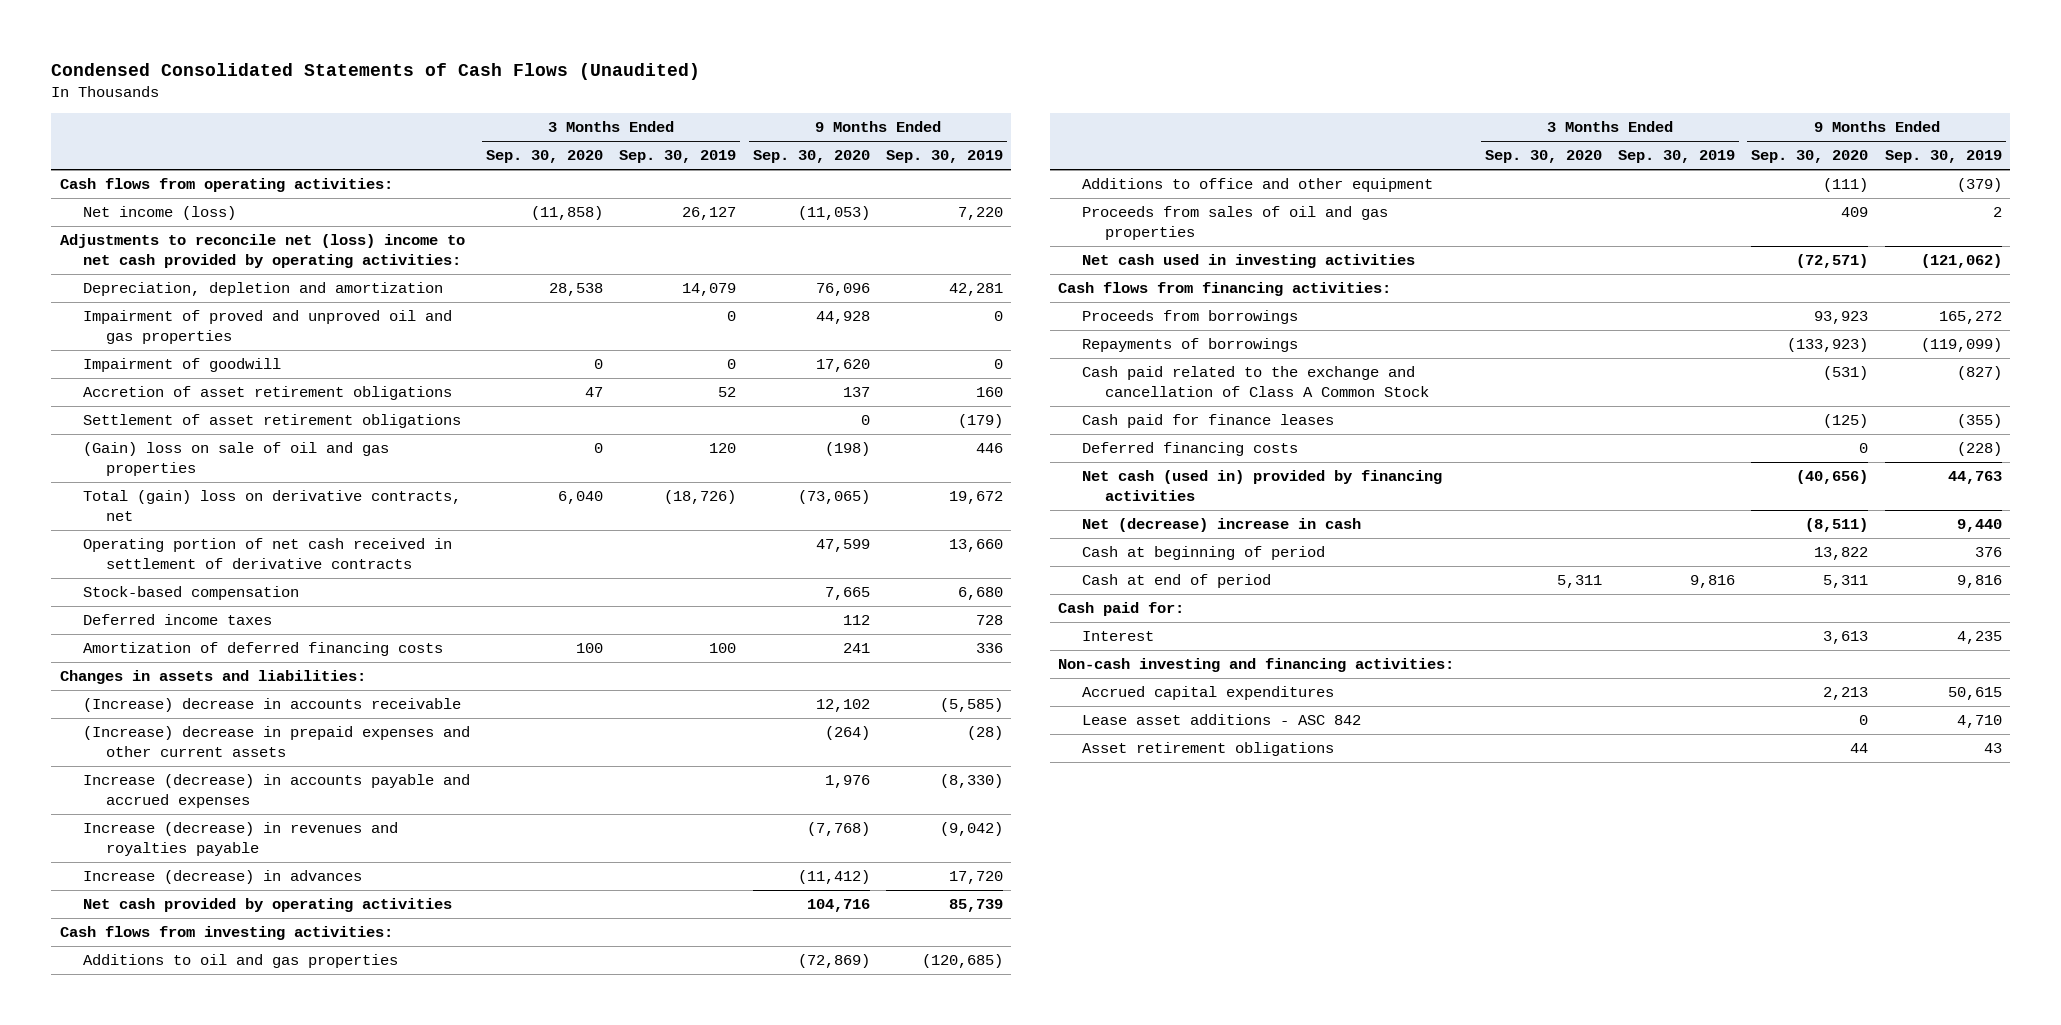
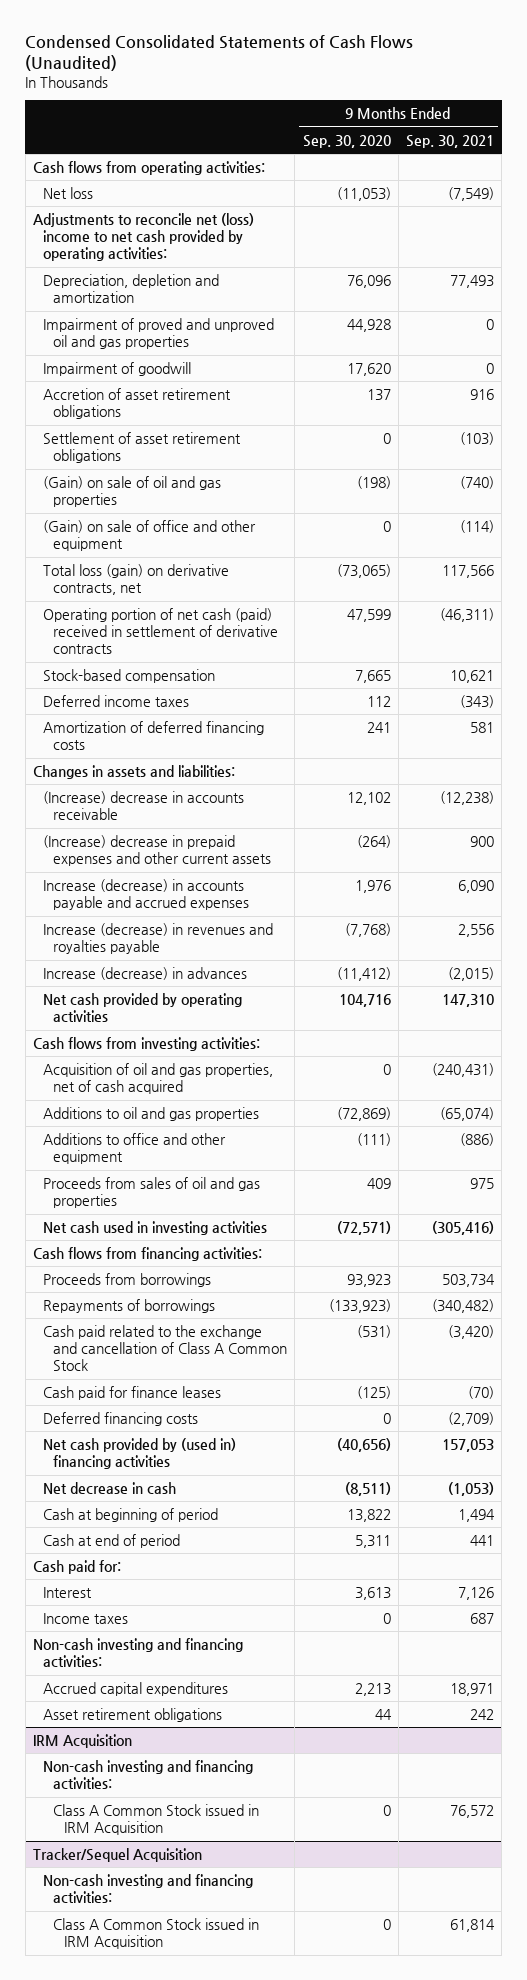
- | 3 Months Ended Sep. 30, 2020 | 3 Months Ended Sep. 30, 2019 | 9 Months Ended Sep. 30, 2020 | 9 Months Ended Sep. 30, 2019
+ | 9 Months Ended Sep. 30, 2020 | 9 Months Ended Sep. 30, 2021
- Net income (loss) | (11,858) | 26,127 | (11,053) | 7,220
+ Net loss | (11,053) | (7,549)
- (Gain) loss on sale of oil and gas properties | 0 | 120 | (198) | 446
- Total (gain) loss on derivative contracts, net | 6,040 | (18,726) | (73,065) | 19,672
- Operating portion of net cash received in settlement of derivative contracts | | | 47,599 | 13,660
+ (Gain) on sale of oil and gas properties | (198) | (740)
+ (Gain) on sale of office and other equipment | 0 | (114)
+ Total loss (gain) on derivative contracts, net | (73,065) | 117,566
+ Operating portion of net cash (paid) received in settlement of derivative contracts | 47,599 | (46,311)
+ Acquisition of oil and gas properties, net of cash acquired | 0 | (240,431)
- Net cash (used in) provided by financing activities | | | (40,656) | 44,763
- Net (decrease) increase in cash | | | (8,511) | 9,440
+ Net cash provided by (used in) financing activities | (40,656) | 157,053
+ Net decrease in cash | (8,511) | (1,053)
+ Income taxes | 0 | 687
- Lease asset additions - ASC 842 | | | 0 | 4,710
+ IRM Acquisition
+ Non-cash investing and financing activities:
+ Class A Common Stock issued in IRM Acquisition | 0 | 76,572
+ Tracker/Sequel Acquisition
+ Non-cash investing and financing activities:
+ Class A Common Stock issued in IRM Acquisition | 0 | 61,814

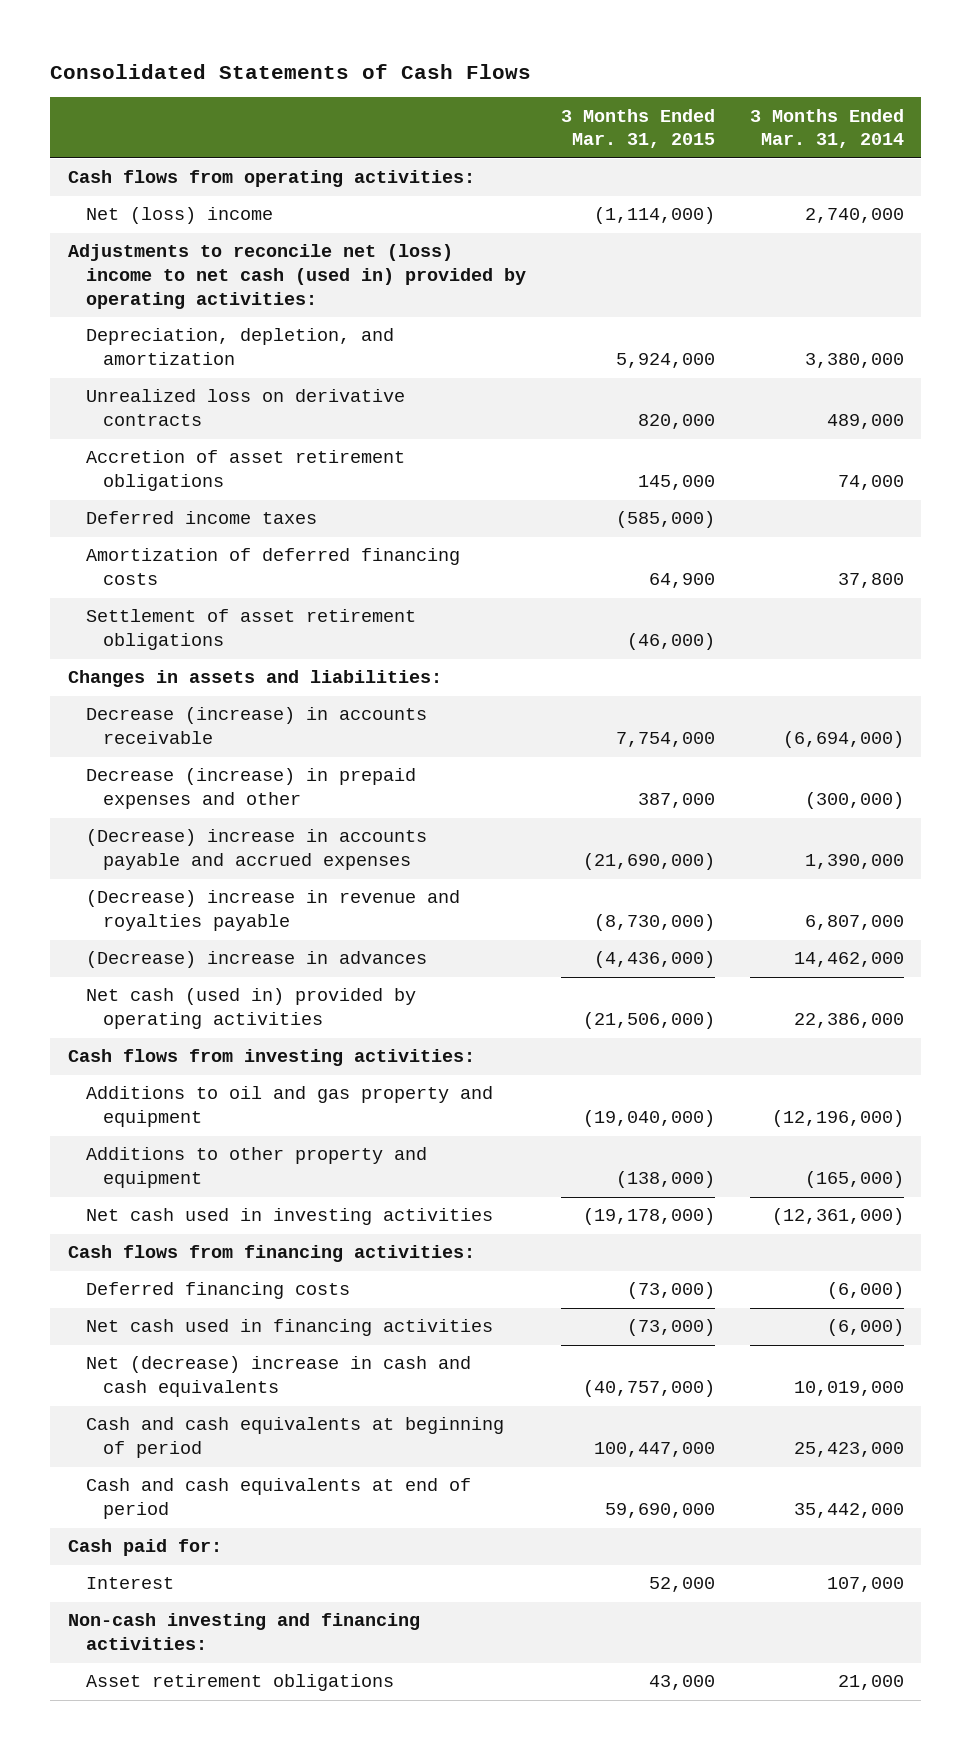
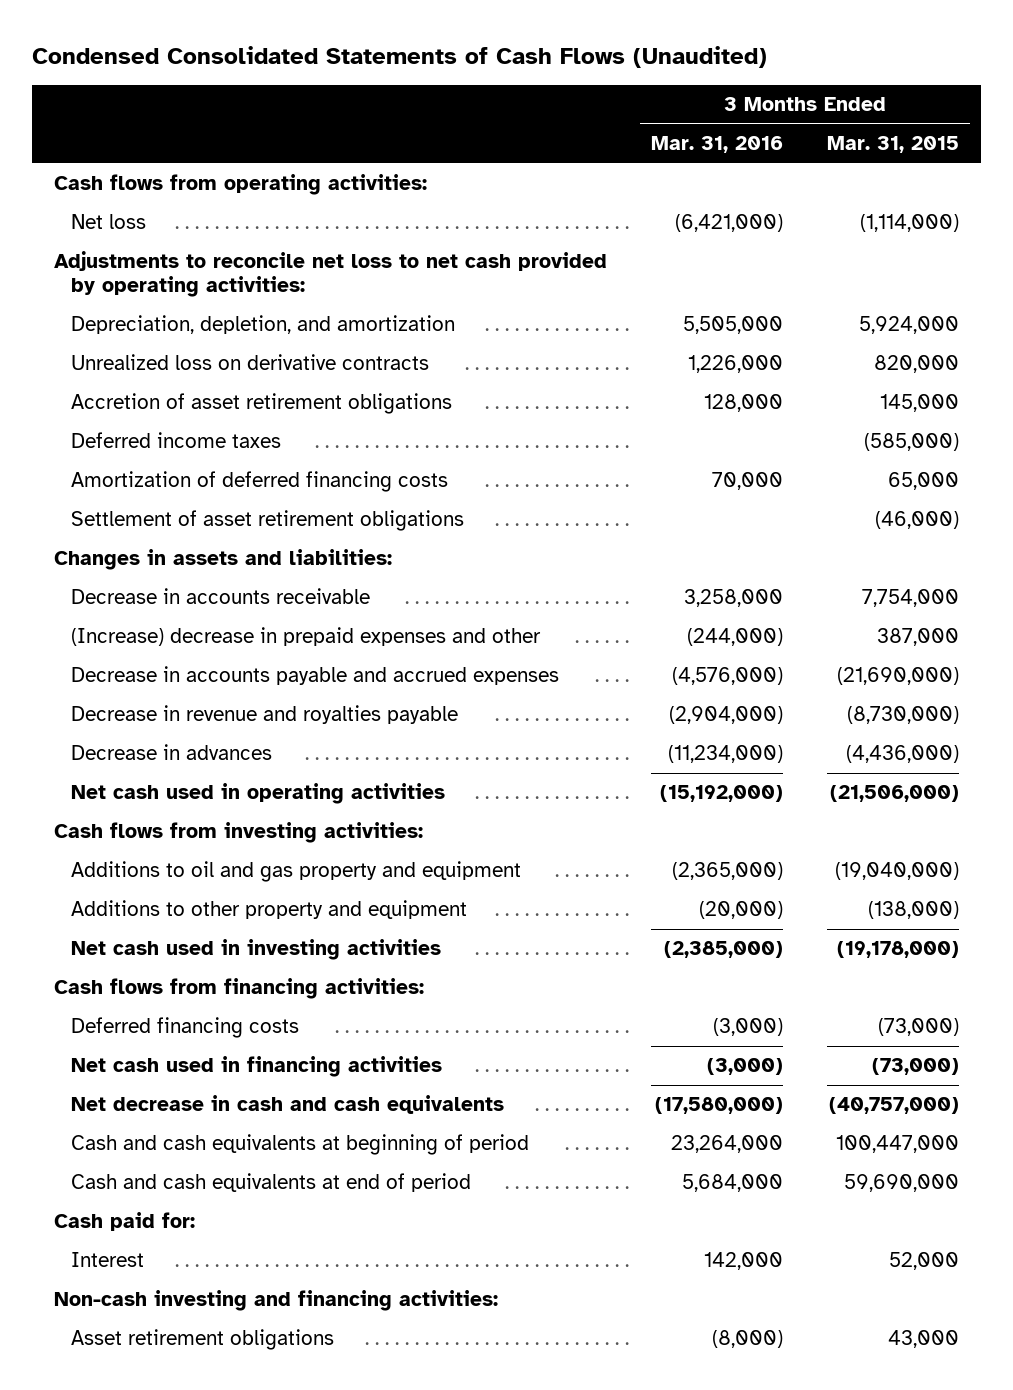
- Consolidated Statements of Cash Flows
+ Condensed Consolidated Statements of Cash Flows (Unaudited)
- | 3 Months Ended Mar. 31, 2015 | 3 Months Ended Mar. 31, 2014
+ | 3 Months Ended Mar. 31, 2016 | 3 Months Ended Mar. 31, 2015
- Net (loss) income | (1,114,000) | 2,740,000
- Adjustments to reconcile net (loss) income to net cash (used in) provided by operating activities:
+ Net loss | (6,421,000) | (1,114,000)
+ Adjustments to reconcile net loss to net cash provided by operating activities:
- Amortization of deferred financing costs | 64,900 | 37,800
+ Amortization of deferred financing costs | 70,000 | 65,000
- Decrease (increase) in accounts receivable | 7,754,000 | (6,694,000)
- Decrease (increase) in prepaid expenses and other | 387,000 | (300,000)
- (Decrease) increase in accounts payable and accrued expenses | (21,690,000) | 1,390,000
- (Decrease) increase in revenue and royalties payable | (8,730,000) | 6,807,000
- (Decrease) increase in advances | (4,436,000) | 14,462,000
- Net cash (used in) provided by operating activities | (21,506,000) | 22,386,000
+ Decrease in accounts receivable | 3,258,000 | 7,754,000
+ (Increase) decrease in prepaid expenses and other | (244,000) | 387,000
+ Decrease in accounts payable and accrued expenses | (4,576,000) | (21,690,000)
+ Decrease in revenue and royalties payable | (2,904,000) | (8,730,000)
+ Decrease in advances | (11,234,000) | (4,436,000)
+ Net cash used in operating activities | (15,192,000) | (21,506,000)
- Net (decrease) increase in cash and cash equivalents | (40,757,000) | 10,019,000
+ Net decrease in cash and cash equivalents | (17,580,000) | (40,757,000)

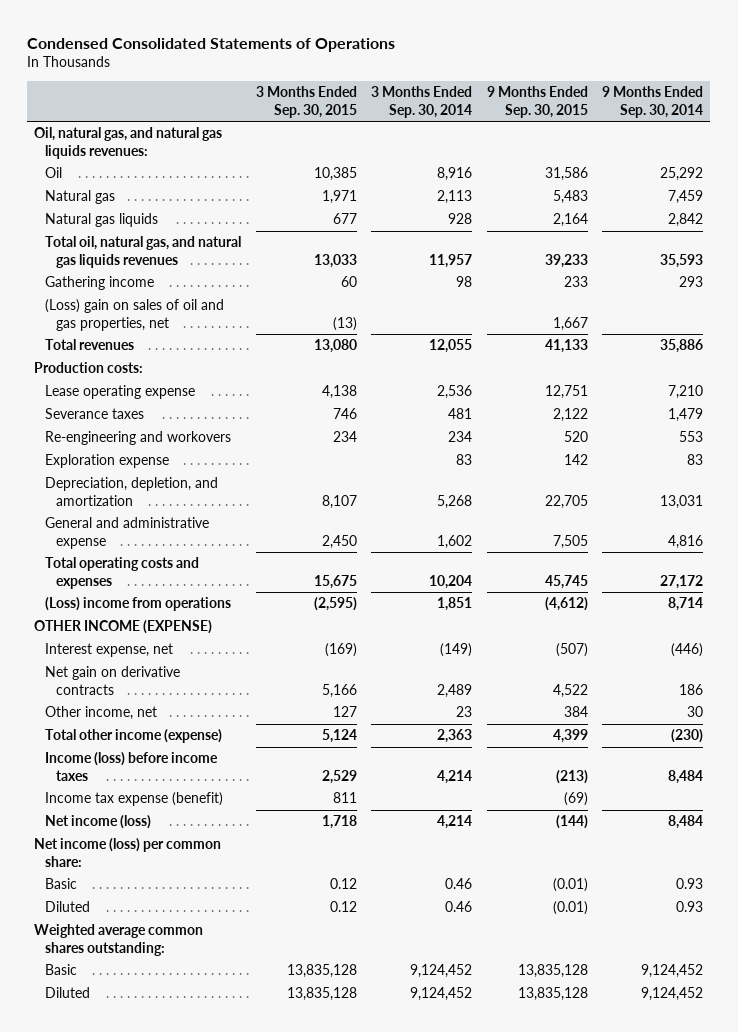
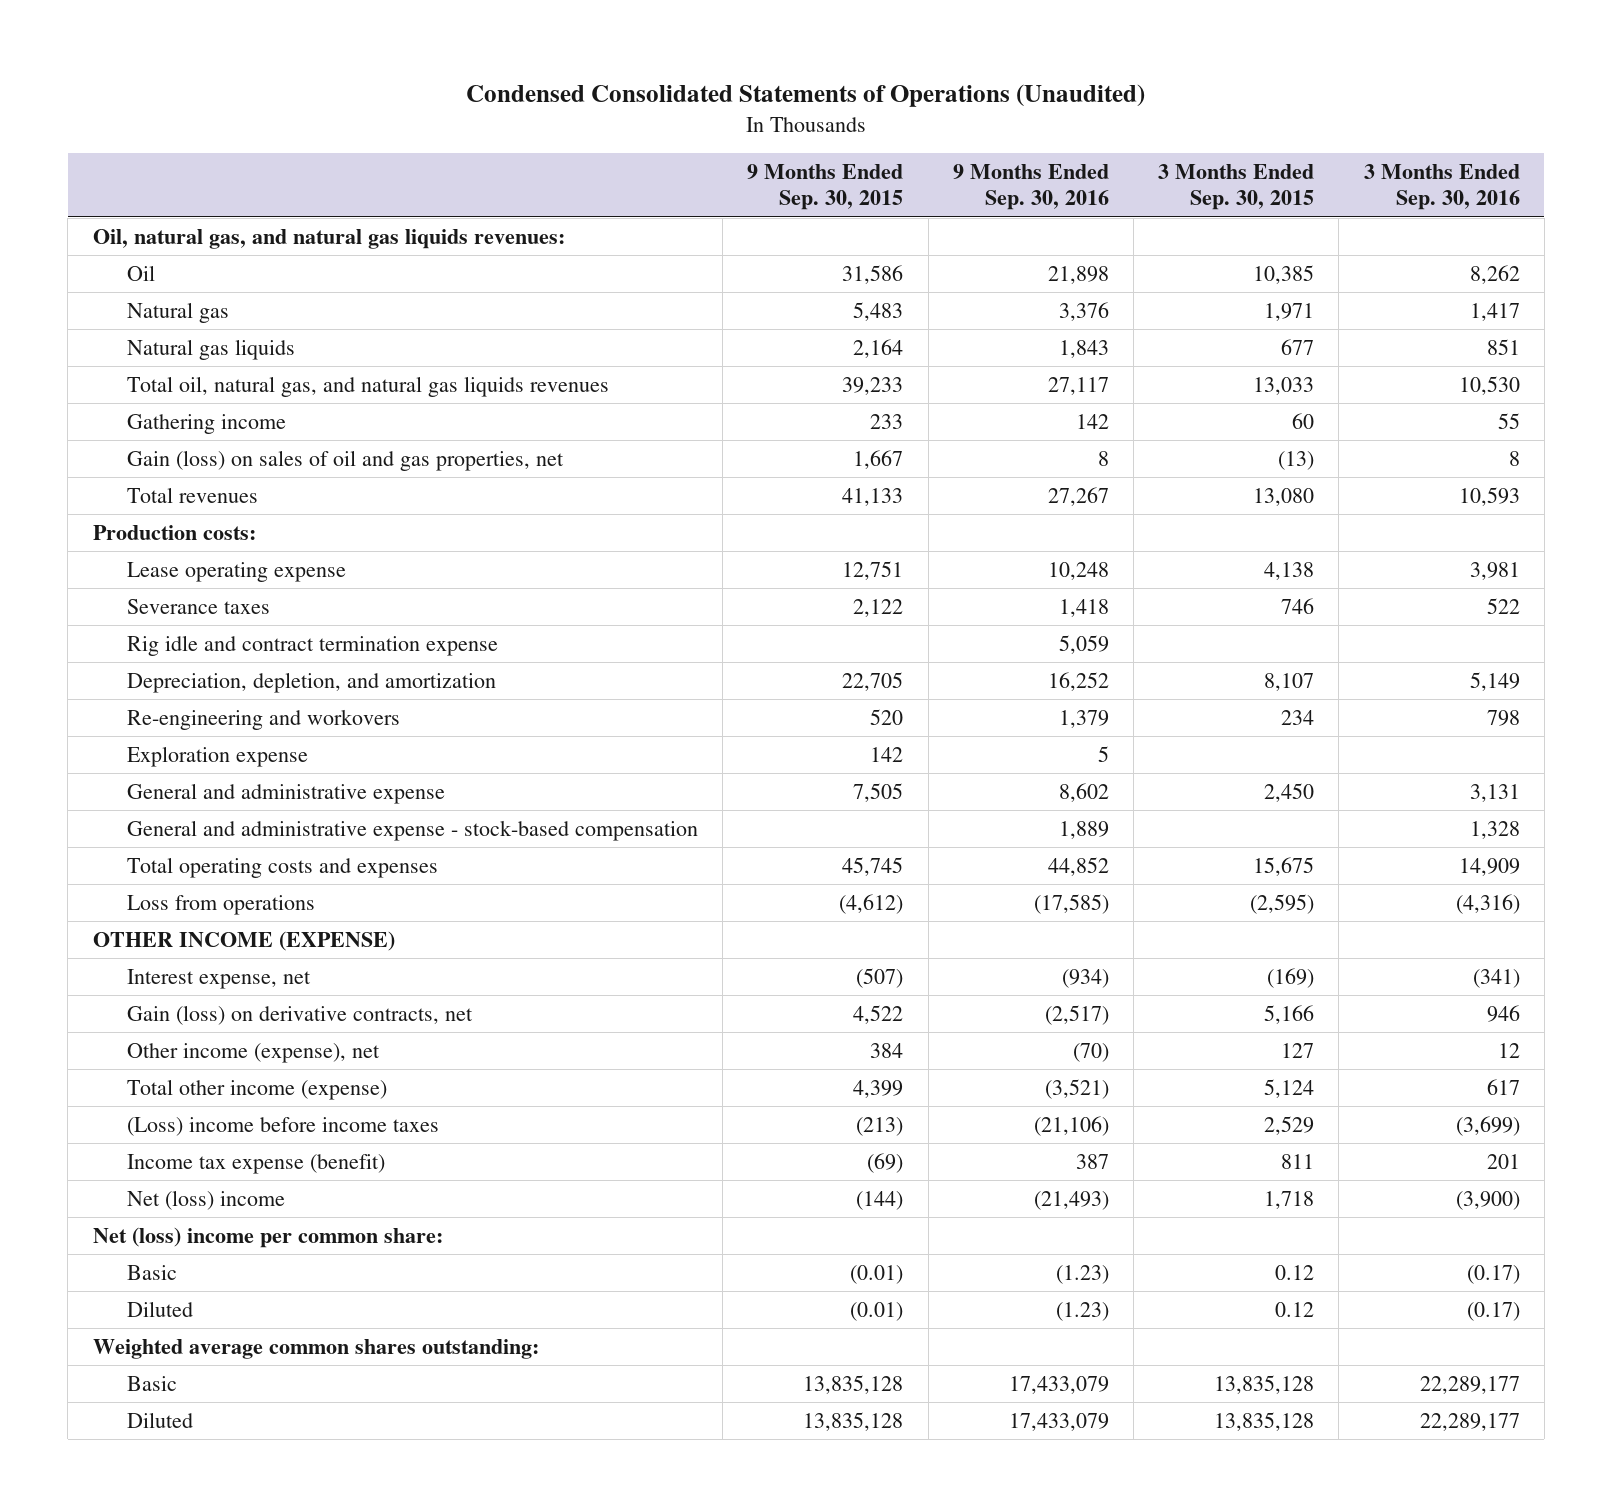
- Condensed Consolidated Statements of Operations
+ Condensed Consolidated Statements of Operations (Unaudited)
- | 3 Months Ended Sep. 30, 2015 | 3 Months Ended Sep. 30, 2014 | 9 Months Ended Sep. 30, 2015 | 9 Months Ended Sep. 30, 2014
+ | 9 Months Ended Sep. 30, 2015 | 9 Months Ended Sep. 30, 2016 | 3 Months Ended Sep. 30, 2015 | 3 Months Ended Sep. 30, 2016
- (Loss) gain on sales of oil and gas properties, net | (13) | | 1,667 |
+ Gain (loss) on sales of oil and gas properties, net | 1,667 | 8 | (13) | 8
+ Rig idle and contract termination expense | | 5,059 | |
moved up: Depreciation, depletion, and amortization | 22,705 | 16,252 | 8,107 | 5,149
+ General and administrative expense - stock-based compensation | | 1,889 | | 1,328
- (Loss) income from operations | (2,595) | 1,851 | (4,612) | 8,714
+ Loss from operations | (4,612) | (17,585) | (2,595) | (4,316)
- Net gain on derivative contracts | 5,166 | 2,489 | 4,522 | 186
- Other income, net | 127 | 23 | 384 | 30
+ Gain (loss) on derivative contracts, net | 4,522 | (2,517) | 5,166 | 946
+ Other income (expense), net | 384 | (70) | 127 | 12
- Income (loss) before income taxes | 2,529 | 4,214 | (213) | 8,484
+ (Loss) income before income taxes | (213) | (21,106) | 2,529 | (3,699)
- Net income (loss) | 1,718 | 4,214 | (144) | 8,484
- Net income (loss) per common share:
+ Net (loss) income | (144) | (21,493) | 1,718 | (3,900)
+ Net (loss) income per common share:

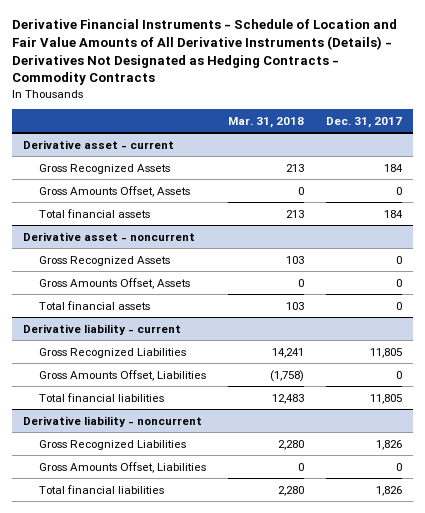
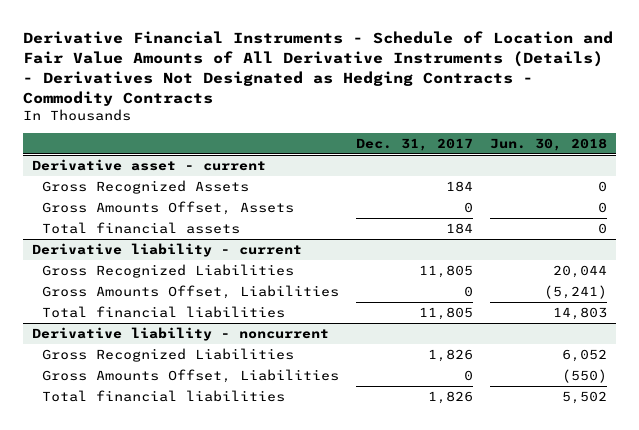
- | Mar. 31, 2018 | Dec. 31, 2017
+ | Dec. 31, 2017 | Jun. 30, 2018
- Derivative asset - noncurrent
- Gross Recognized Assets | 103 | 0
- Gross Amounts Offset, Assets | 0 | 0
- Total financial assets | 103 | 0

